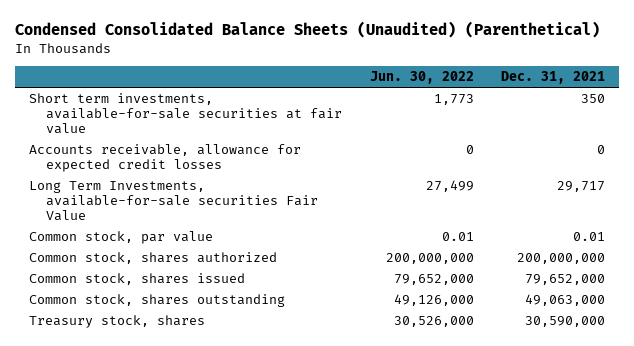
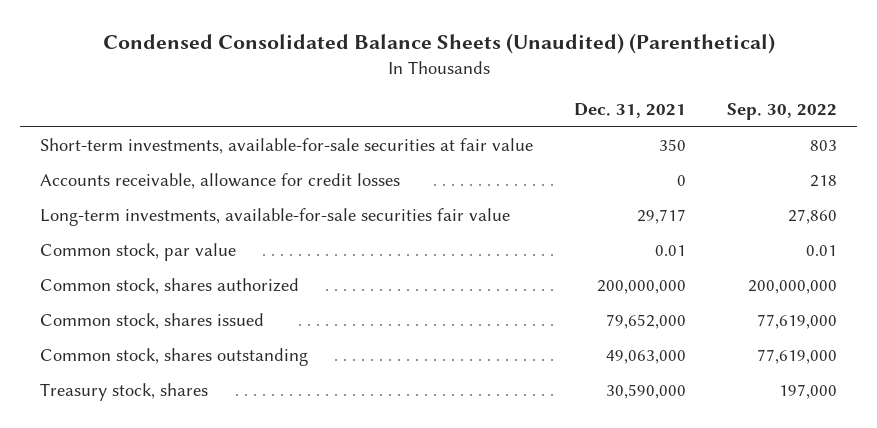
- | Jun. 30, 2022 | Dec. 31, 2021
+ | Dec. 31, 2021 | Sep. 30, 2022
- Short term investments, available-for-sale securities at fair value | 1,773 | 350
- Accounts receivable, allowance for expected credit losses | 0 | 0
- Long Term Investments, available-for-sale securities Fair Value | 27,499 | 29,717
+ Short-term investments, available-for-sale securities at fair value | 350 | 803
+ Accounts receivable, allowance for credit losses | 0 | 218
+ Long-term investments, available-for-sale securities fair value | 29,717 | 27,860

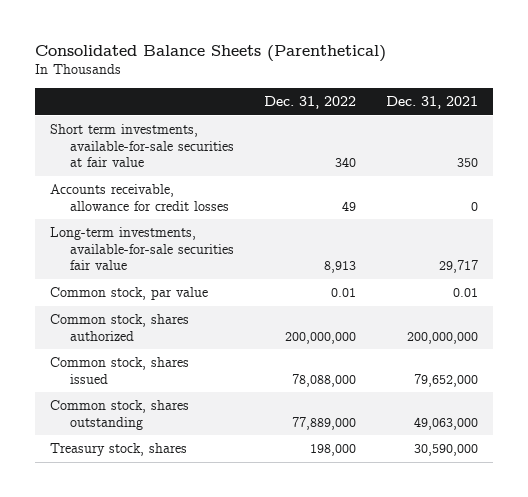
- Condensed Consolidated Balance Sheets (Unaudited) (Parenthetical)
+ Consolidated Balance Sheets (Parenthetical)
- | Dec. 31, 2021 | Sep. 30, 2022
+ | Dec. 31, 2022 | Dec. 31, 2021
- Short-term investments, available-for-sale securities at fair value | 350 | 803
+ Short term investments, available-for-sale securities at fair value | 340 | 350

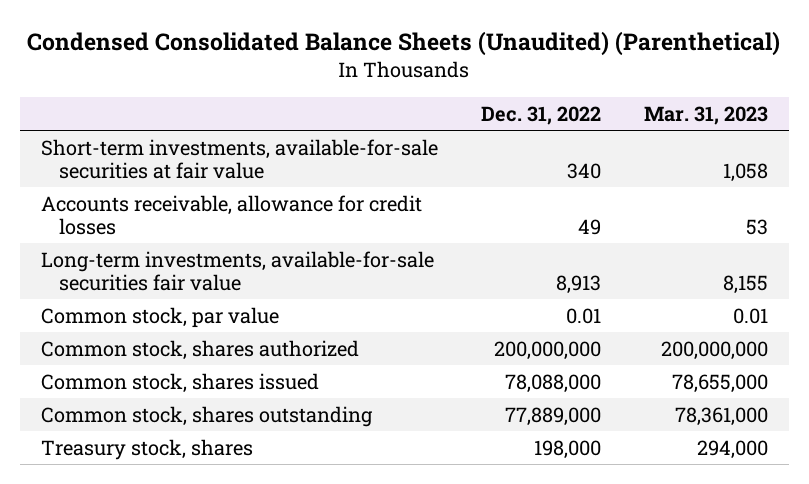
- Consolidated Balance Sheets (Parenthetical)
+ Condensed Consolidated Balance Sheets (Unaudited) (Parenthetical)
- | Dec. 31, 2022 | Dec. 31, 2021
+ | Dec. 31, 2022 | Mar. 31, 2023
- Short term investments, available-for-sale securities at fair value | 340 | 350
+ Short-term investments, available-for-sale securities at fair value | 340 | 1,058

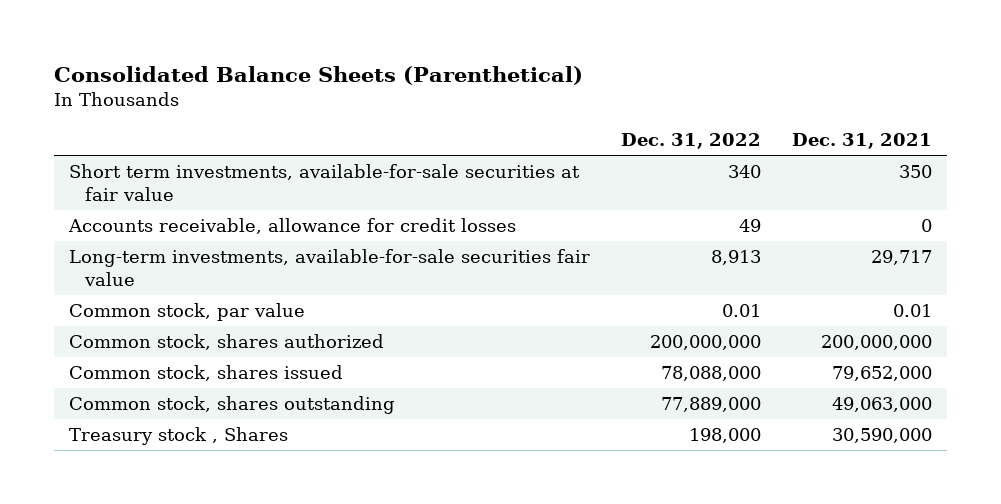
- Condensed Consolidated Balance Sheets (Unaudited) (Parenthetical)
+ Consolidated Balance Sheets (Parenthetical)
- | Dec. 31, 2022 | Mar. 31, 2023
+ | Dec. 31, 2022 | Dec. 31, 2021
- Short-term investments, available-for-sale securities at fair value | 340 | 1,058
+ Short term investments, available-for-sale securities at fair value | 340 | 350
- Treasury stock, shares | 198,000 | 294,000
+ Treasury stock , Shares | 198,000 | 30,590,000

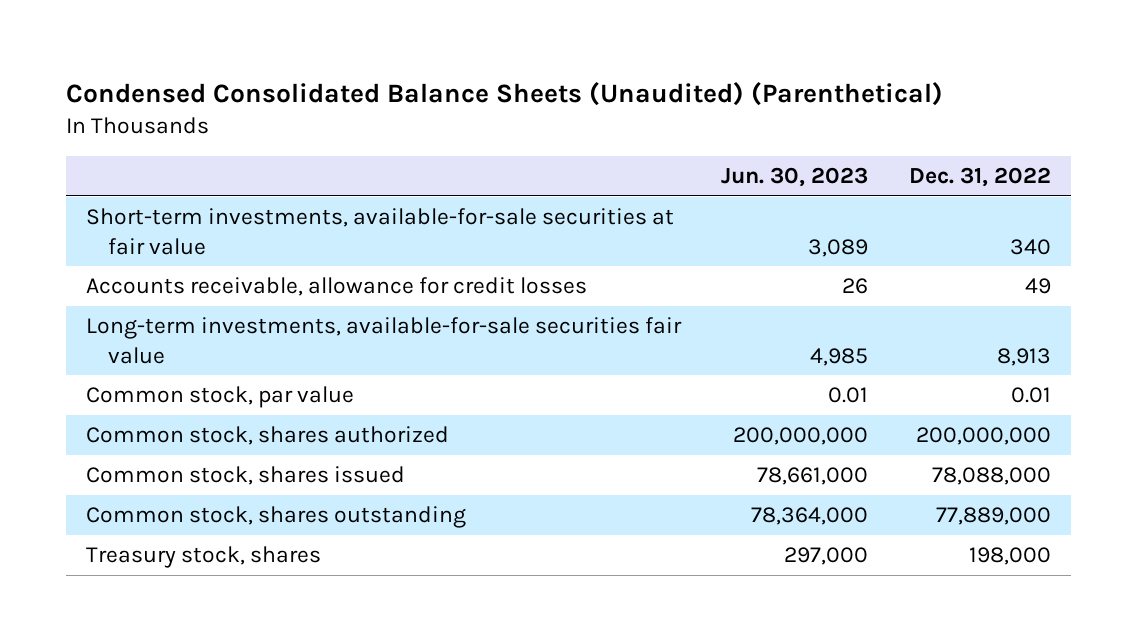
- Consolidated Balance Sheets (Parenthetical)
+ Condensed Consolidated Balance Sheets (Unaudited) (Parenthetical)
- | Dec. 31, 2022 | Dec. 31, 2021
+ | Jun. 30, 2023 | Dec. 31, 2022
- Short term investments, available-for-sale securities at fair value | 340 | 350
+ Short-term investments, available-for-sale securities at fair value | 3,089 | 340
- Treasury stock , Shares | 198,000 | 30,590,000
+ Treasury stock, shares | 297,000 | 198,000

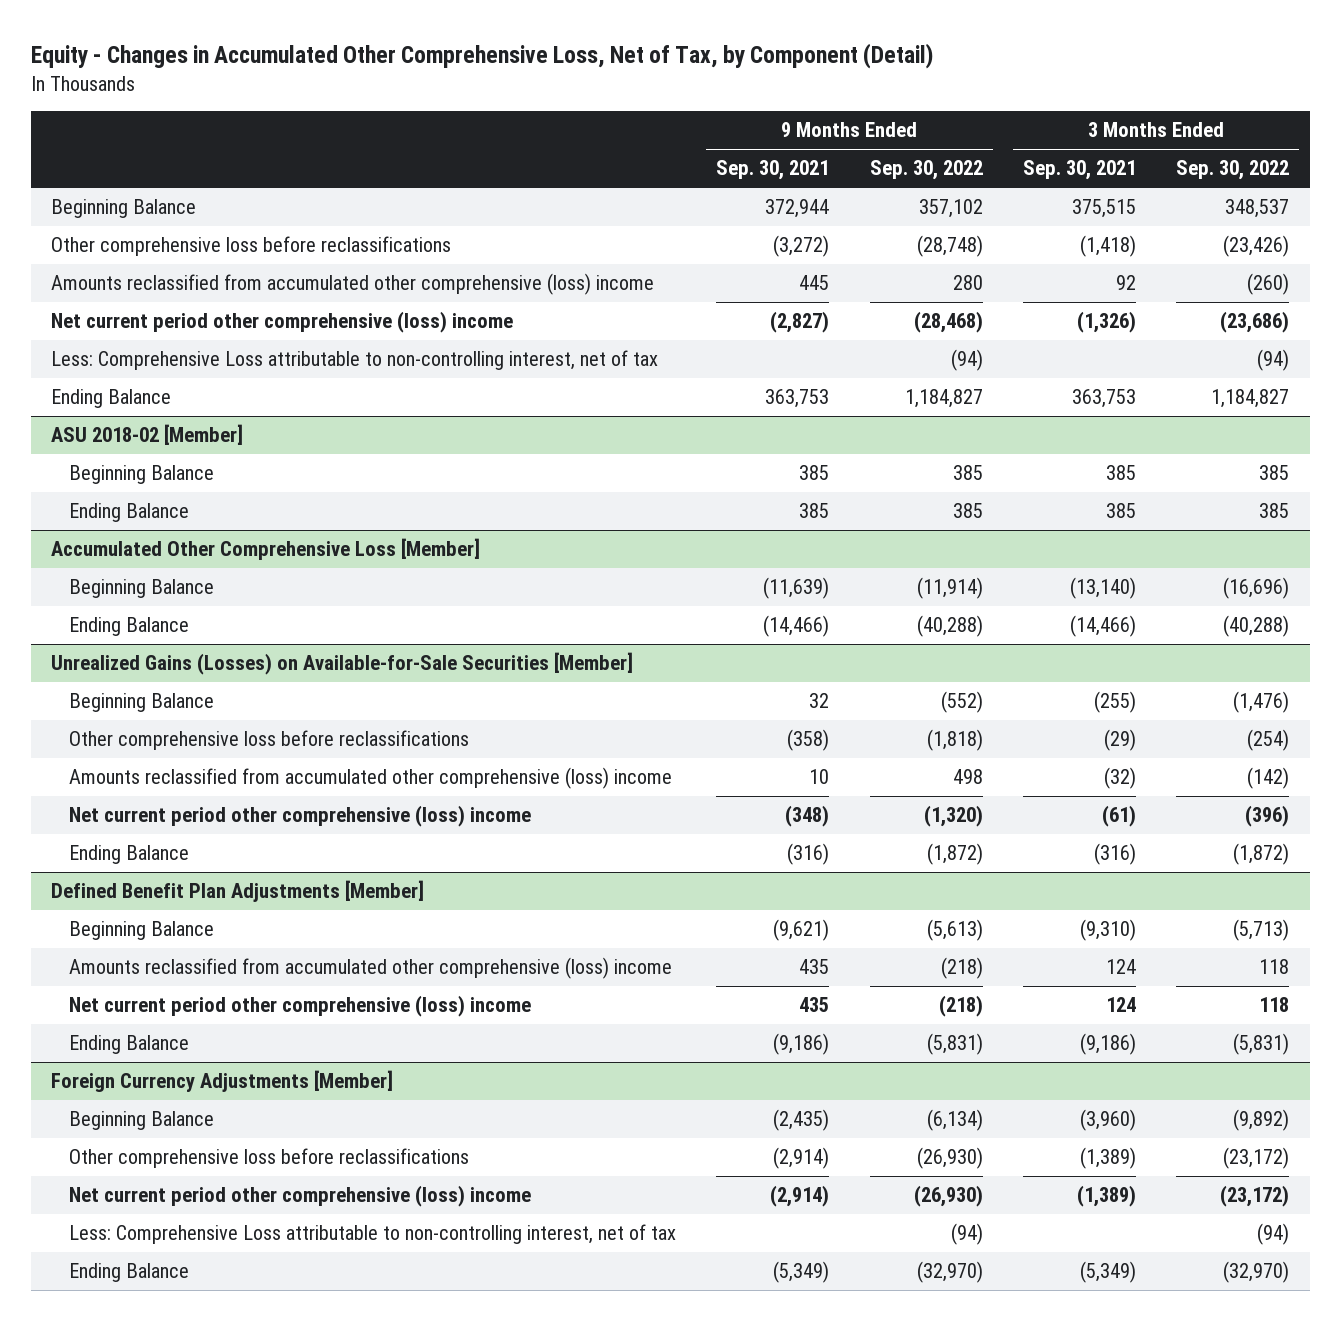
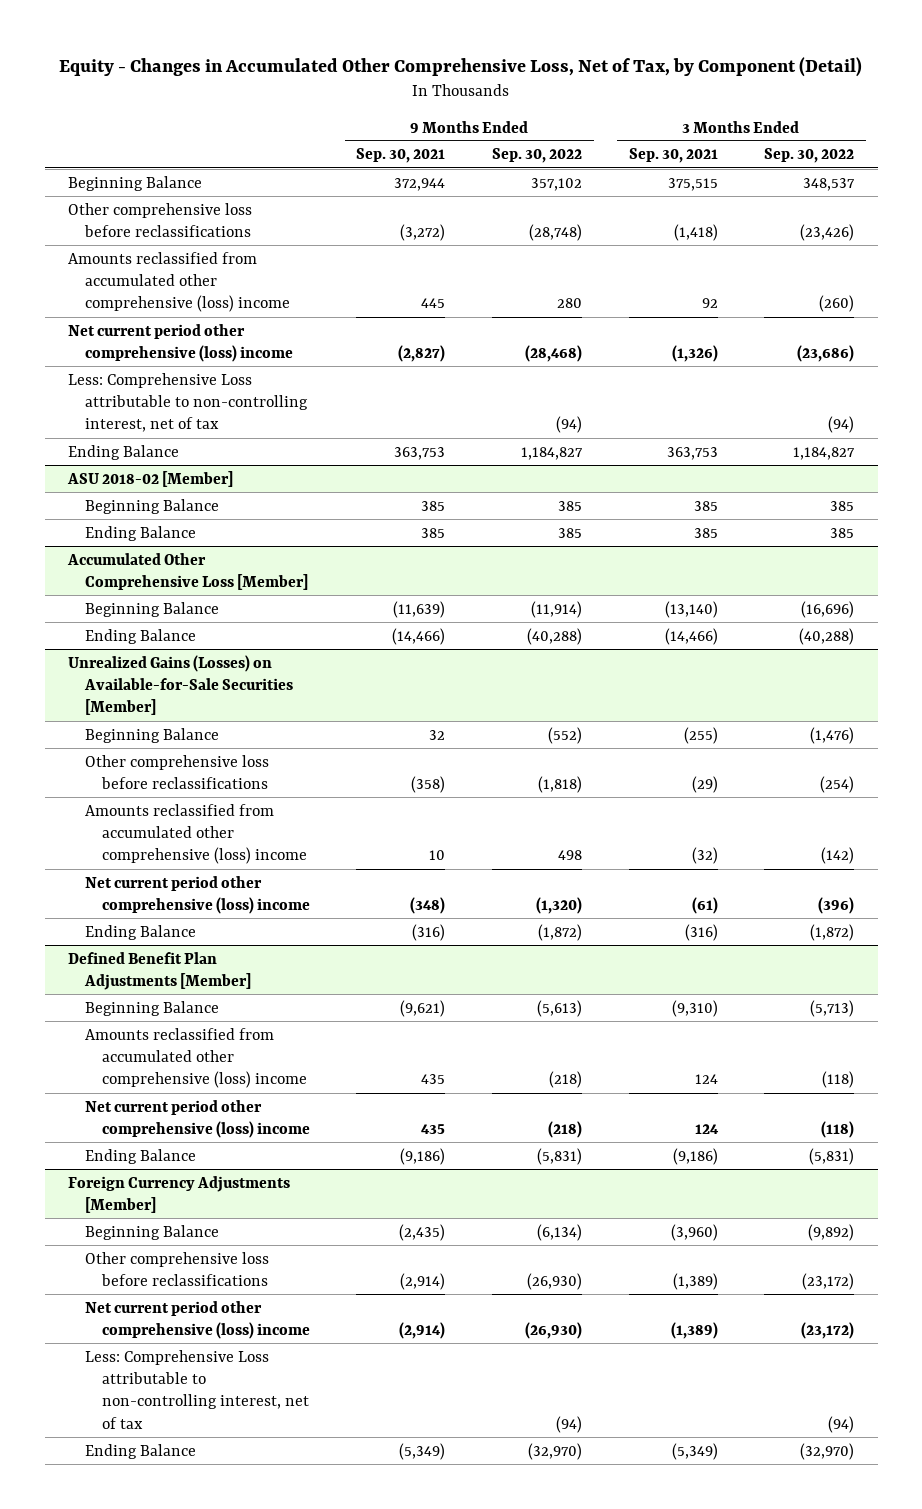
@ Defined Benefit Plan Adjustments [Member]
- Amounts reclassified from accumulated other comprehensive (loss) income | 435 | (218) | 124 | 118
- Net current period other comprehensive (loss) income | 435 | (218) | 124 | 118
+ Amounts reclassified from accumulated other comprehensive (loss) income | 435 | (218) | 124 | (118)
+ Net current period other comprehensive (loss) income | 435 | (218) | 124 | (118)

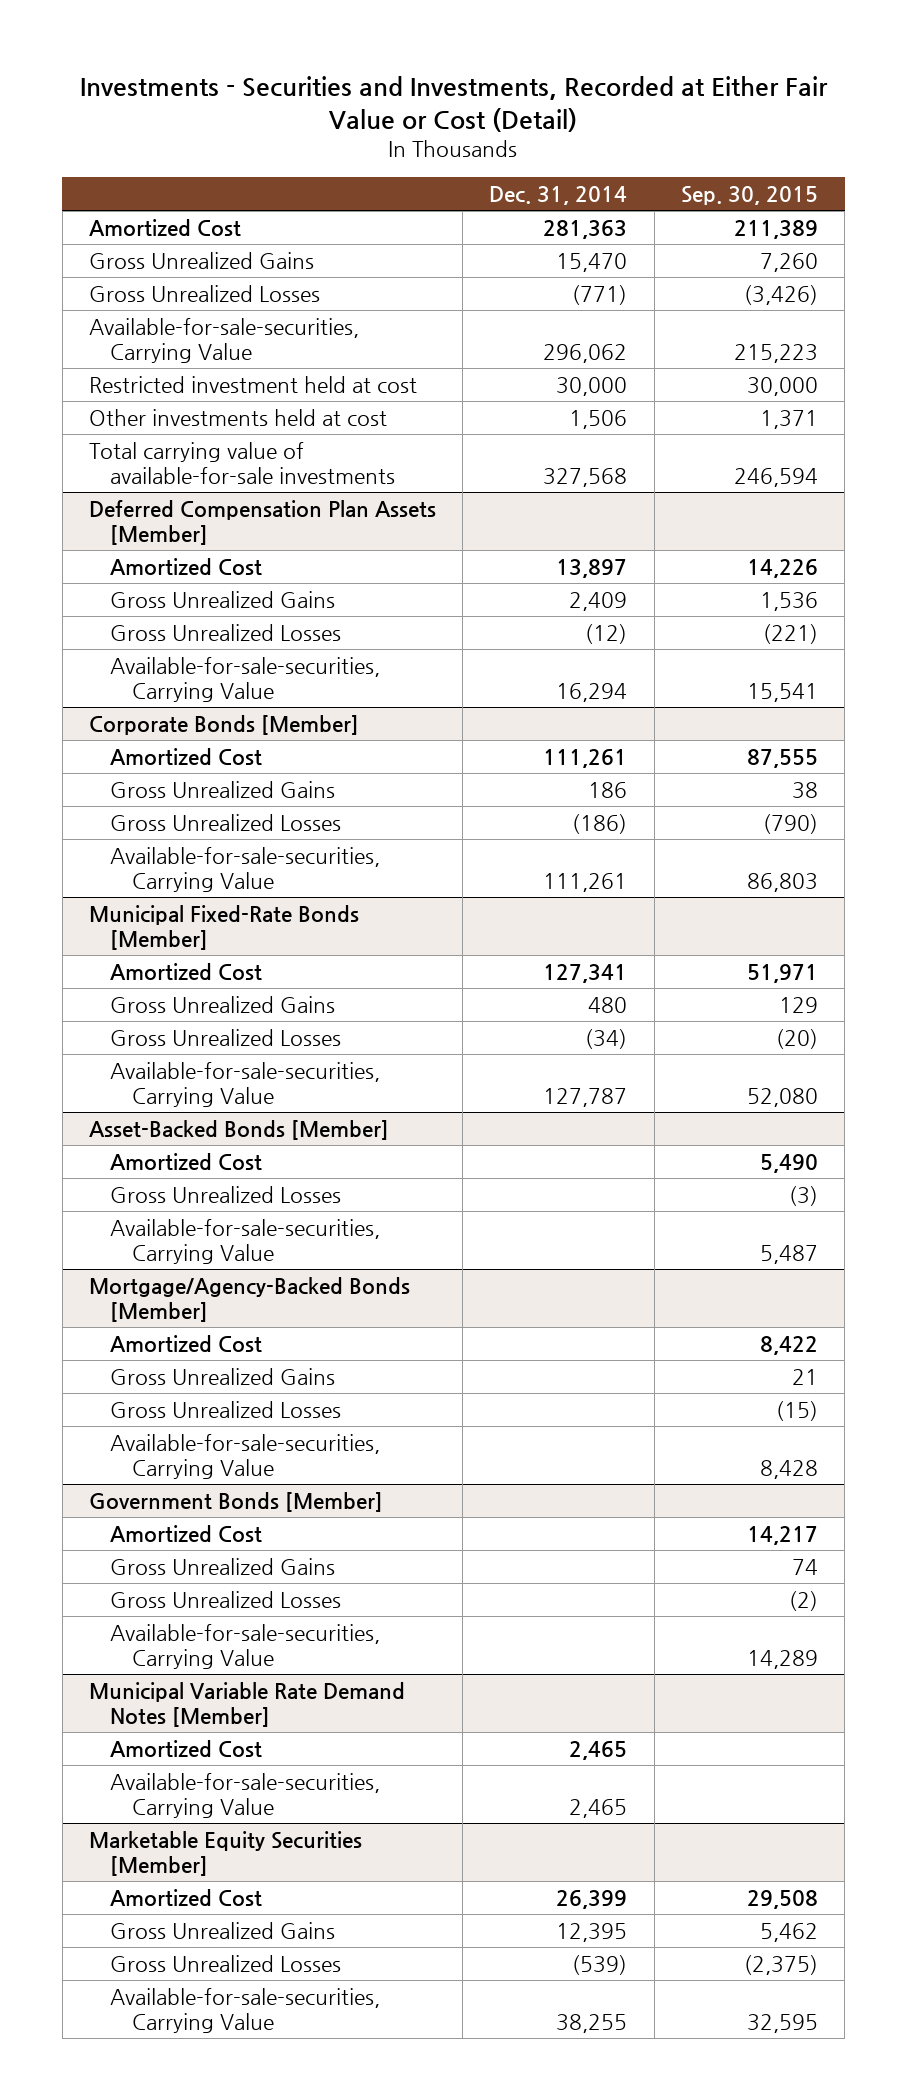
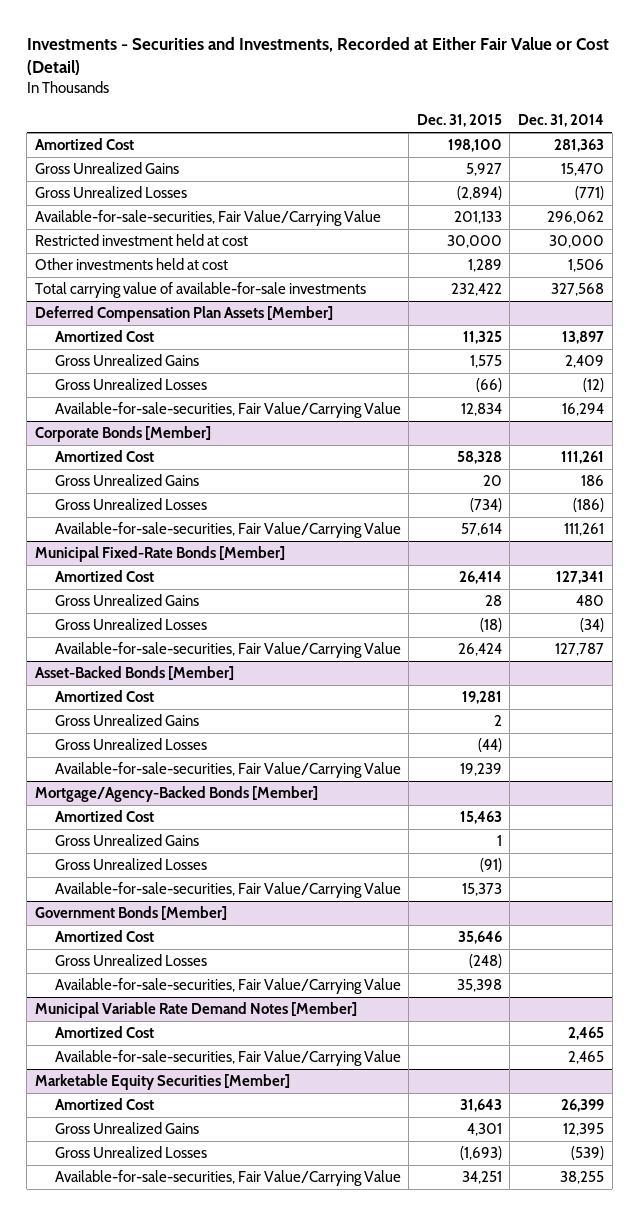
- | Dec. 31, 2014 | Sep. 30, 2015
+ | Dec. 31, 2015 | Dec. 31, 2014
- Available-for-sale-securities, Carrying Value | 296,062 | 215,223
+ Available-for-sale-securities, Fair Value/Carrying Value | 201,133 | 296,062
@ Deferred Compensation Plan Assets [Member]
- Available-for-sale-securities, Carrying Value | 16,294 | 15,541
+ Available-for-sale-securities, Fair Value/Carrying Value | 12,834 | 16,294
@ Corporate Bonds [Member]
- Available-for-sale-securities, Carrying Value | 111,261 | 86,803
+ Available-for-sale-securities, Fair Value/Carrying Value | 57,614 | 111,261
@ Municipal Fixed-Rate Bonds [Member]
- Available-for-sale-securities, Carrying Value | 127,787 | 52,080
+ Available-for-sale-securities, Fair Value/Carrying Value | 26,424 | 127,787
@ Asset-Backed Bonds [Member]
+ Gross Unrealized Gains | 2 |
- Available-for-sale-securities, Carrying Value | | 5,487
+ Available-for-sale-securities, Fair Value/Carrying Value | 19,239 |
@ Mortgage/Agency-Backed Bonds [Member]
- Available-for-sale-securities, Carrying Value | | 8,428
+ Available-for-sale-securities, Fair Value/Carrying Value | 15,373 |
@ Government Bonds [Member]
- Gross Unrealized Gains | | 74
- Available-for-sale-securities, Carrying Value | | 14,289
+ Available-for-sale-securities, Fair Value/Carrying Value | 35,398 |
@ Municipal Variable Rate Demand Notes [Member]
- Available-for-sale-securities, Carrying Value | 2,465 |
+ Available-for-sale-securities, Fair Value/Carrying Value | | 2,465
@ Marketable Equity Securities [Member]
- Available-for-sale-securities, Carrying Value | 38,255 | 32,595
+ Available-for-sale-securities, Fair Value/Carrying Value | 34,251 | 38,255

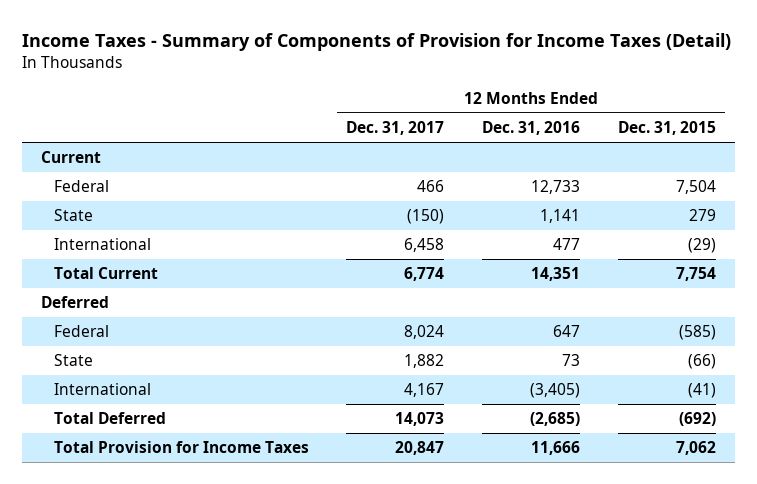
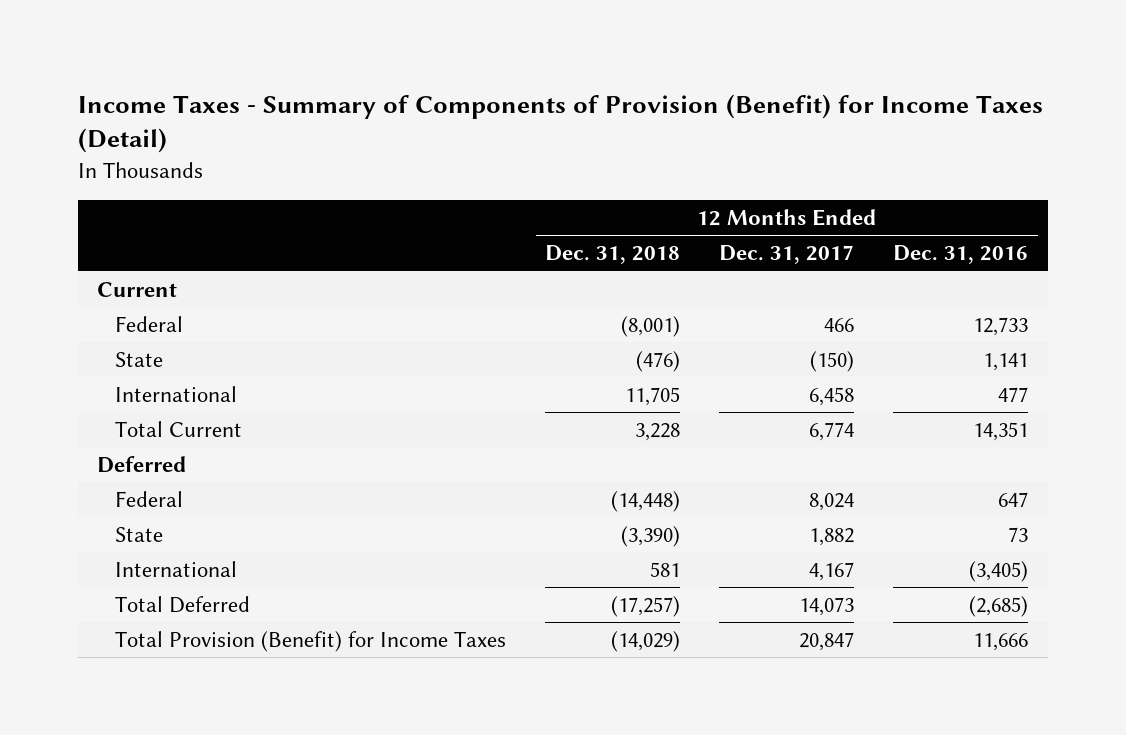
- Income Taxes - Summary of Components of Provision for Income Taxes (Detail)
+ Income Taxes - Summary of Components of Provision (Benefit) for Income Taxes (Detail)
- | 12 Months Ended Dec. 31, 2017 | 12 Months Ended Dec. 31, 2016 | 12 Months Ended Dec. 31, 2015
+ | 12 Months Ended Dec. 31, 2018 | 12 Months Ended Dec. 31, 2017 | 12 Months Ended Dec. 31, 2016
- Total Provision for Income Taxes | 20,847 | 11,666 | 7,062
+ Total Provision (Benefit) for Income Taxes | (14,029) | 20,847 | 11,666

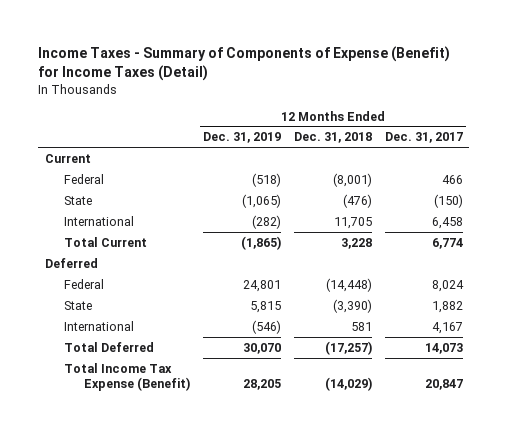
- Income Taxes - Summary of Components of Provision (Benefit) for Income Taxes (Detail)
+ Income Taxes - Summary of Components of Expense (Benefit) for Income Taxes (Detail)
- | 12 Months Ended Dec. 31, 2018 | 12 Months Ended Dec. 31, 2017 | 12 Months Ended Dec. 31, 2016
+ | 12 Months Ended Dec. 31, 2019 | 12 Months Ended Dec. 31, 2018 | 12 Months Ended Dec. 31, 2017
- Total Provision (Benefit) for Income Taxes | (14,029) | 20,847 | 11,666
+ Total Income Tax Expense (Benefit) | 28,205 | (14,029) | 20,847

